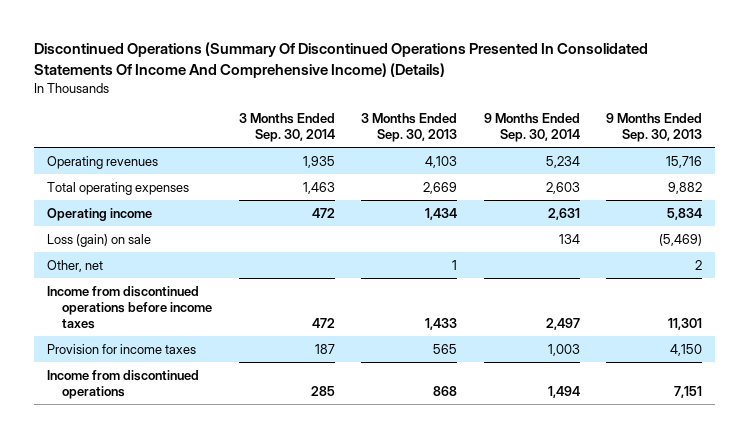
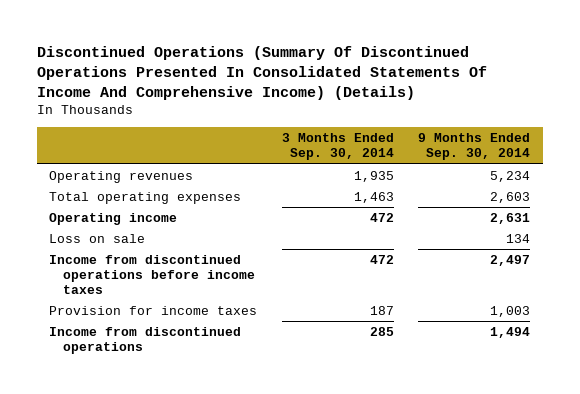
- | 3 Months Ended Sep. 30, 2014 | 3 Months Ended Sep. 30, 2013 | 9 Months Ended Sep. 30, 2014 | 9 Months Ended Sep. 30, 2013
+ | 3 Months Ended Sep. 30, 2014 | 9 Months Ended Sep. 30, 2014
- Loss (gain) on sale | | | 134 | (5,469)
- Other, net | | 1 | | 2
+ Loss on sale | | 134

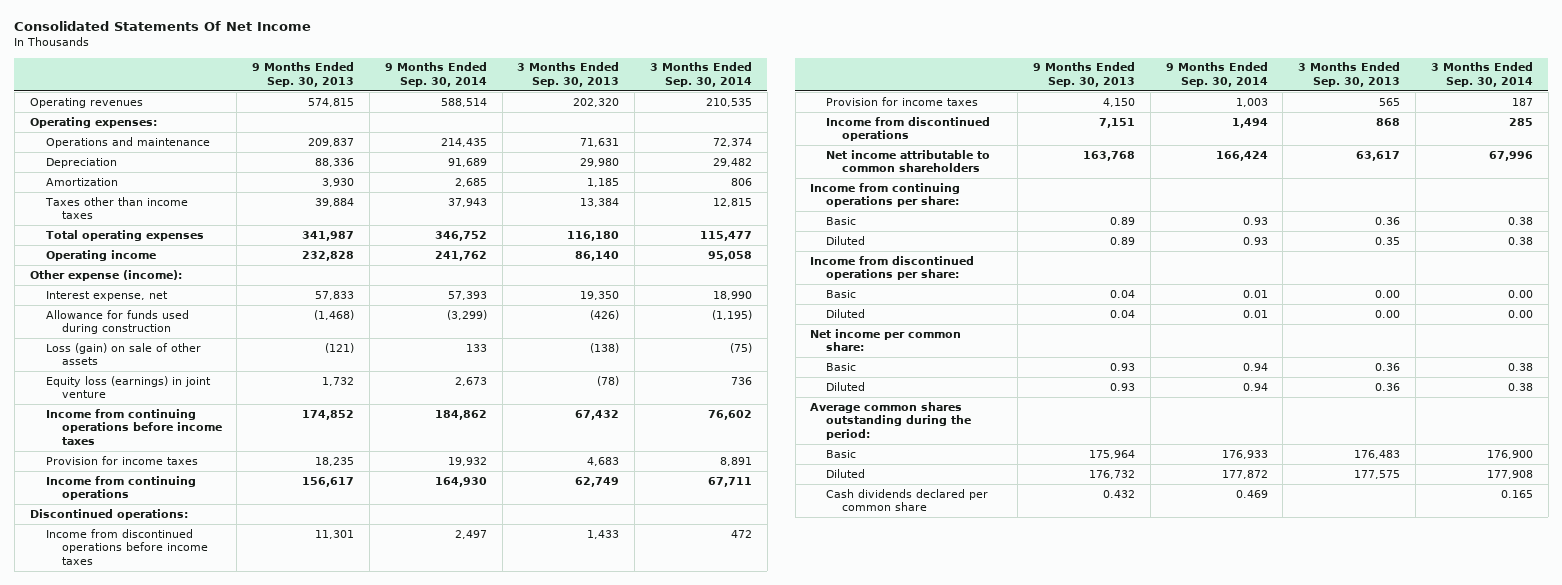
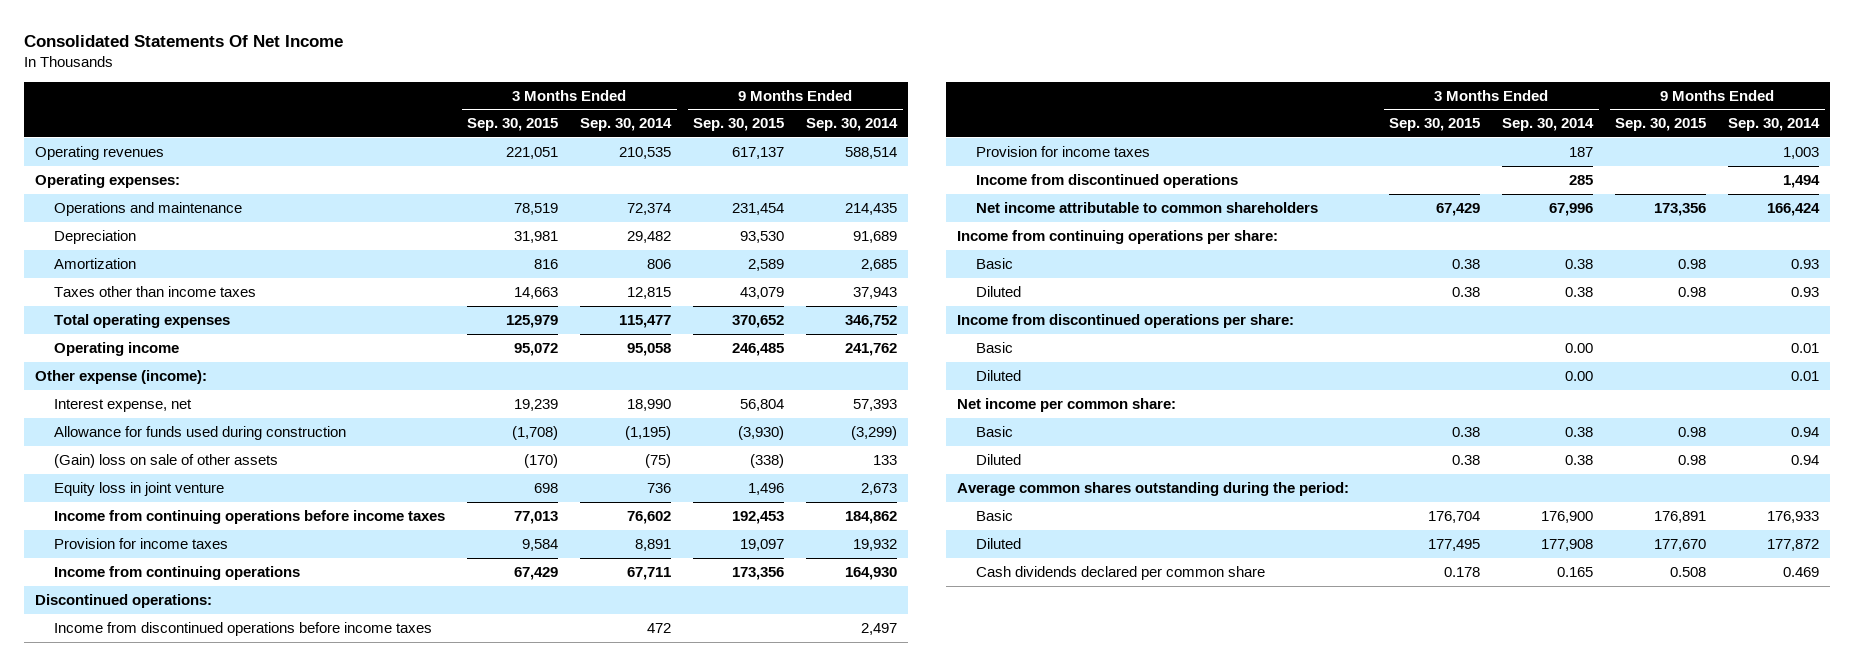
- | 9 Months Ended Sep. 30, 2013 | 9 Months Ended Sep. 30, 2014 | 3 Months Ended Sep. 30, 2013 | 3 Months Ended Sep. 30, 2014
+ | 3 Months Ended Sep. 30, 2015 | 3 Months Ended Sep. 30, 2014 | 9 Months Ended Sep. 30, 2015 | 9 Months Ended Sep. 30, 2014
- Loss (gain) on sale of other assets | (121) | 133 | (138) | (75)
- Equity loss (earnings) in joint venture | 1,732 | 2,673 | (78) | 736
+ (Gain) loss on sale of other assets | (170) | (75) | (338) | 133
+ Equity loss in joint venture | 698 | 736 | 1,496 | 2,673

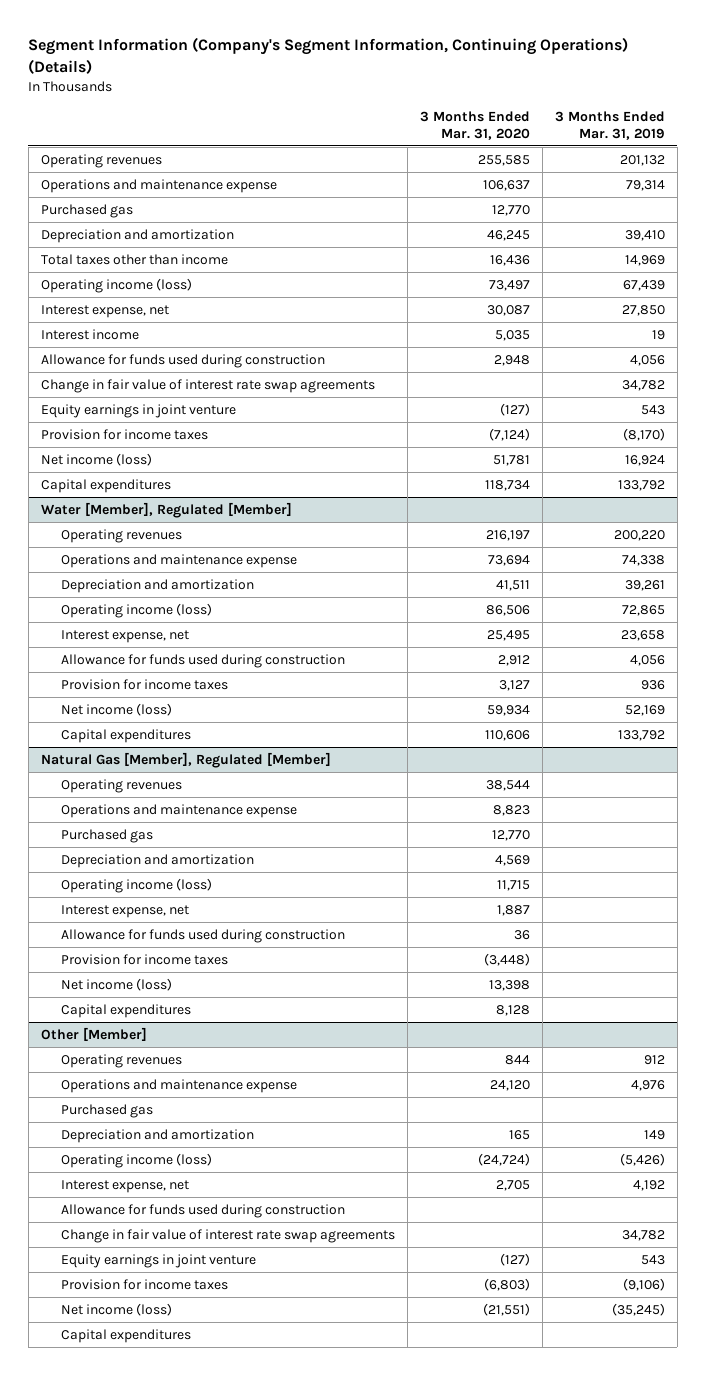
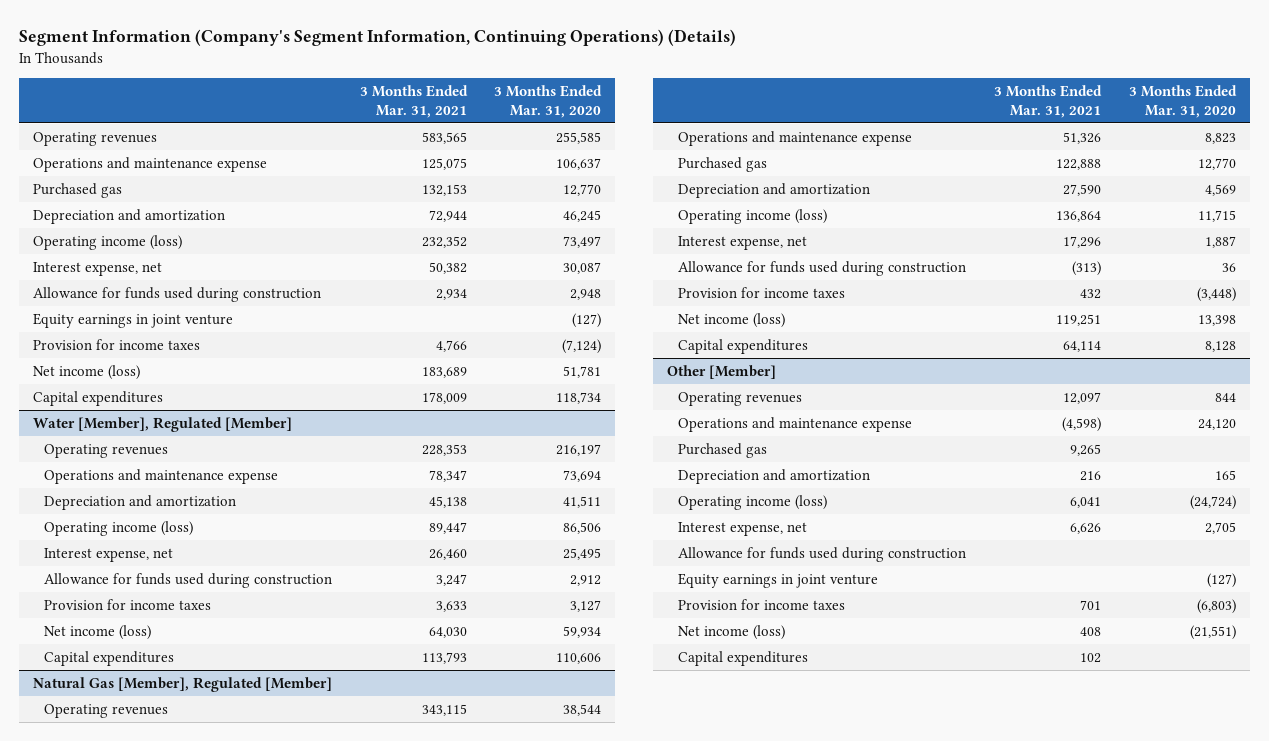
- | 3 Months Ended Mar. 31, 2020 | 3 Months Ended Mar. 31, 2019
+ | 3 Months Ended Mar. 31, 2021 | 3 Months Ended Mar. 31, 2020
- Total taxes other than income | 16,436 | 14,969
- Interest income | 5,035 | 19
- Change in fair value of interest rate swap agreements | | 34,782
@ Other [Member]
- Change in fair value of interest rate swap agreements | | 34,782

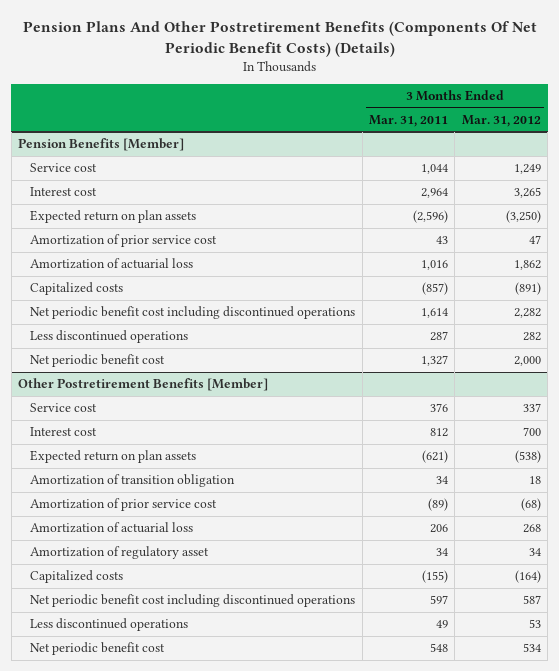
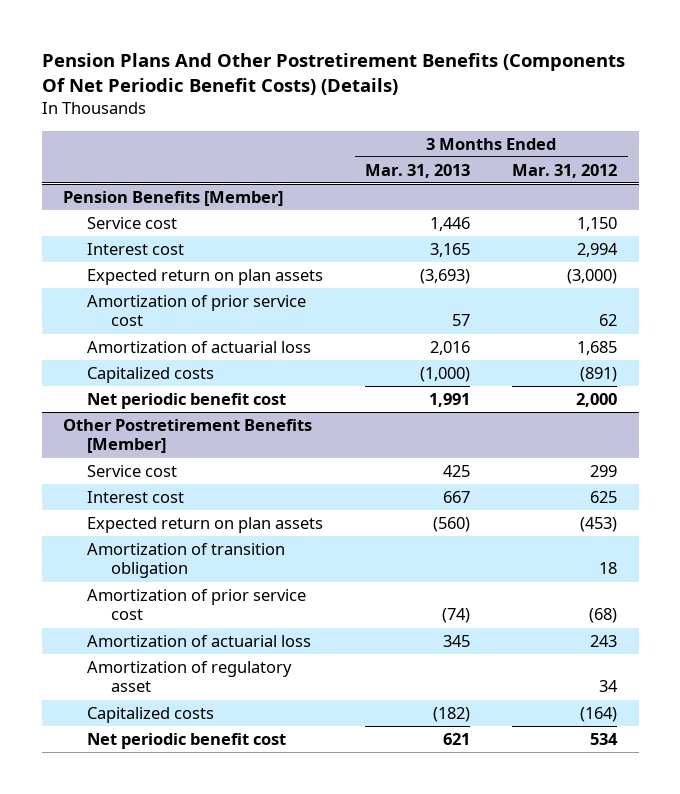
- | 3 Months Ended Mar. 31, 2011 | 3 Months Ended Mar. 31, 2012
+ | 3 Months Ended Mar. 31, 2013 | 3 Months Ended Mar. 31, 2012
@ Pension Benefits [Member]
- Service cost | 1,044 | 1,249
- Interest cost | 2,964 | 3,265
- Expected return on plan assets | (2,596) | (3,250)
- Amortization of prior service cost | 43 | 47
- Amortization of actuarial loss | 1,016 | 1,862
+ Service cost | 1,446 | 1,150
+ Interest cost | 3,165 | 2,994
+ Expected return on plan assets | (3,693) | (3,000)
+ Amortization of prior service cost | 57 | 62
+ Amortization of actuarial loss | 2,016 | 1,685
- Net periodic benefit cost including discontinued operations | 1,614 | 2,282
- Less discontinued operations | 287 | 282
@ Other Postretirement Benefits [Member]
- Service cost | 376 | 337
- Interest cost | 812 | 700
- Expected return on plan assets | (621) | (538)
+ Service cost | 425 | 299
+ Interest cost | 667 | 625
+ Expected return on plan assets | (560) | (453)
- Amortization of actuarial loss | 206 | 268
+ Amortization of actuarial loss | 345 | 243
- Net periodic benefit cost including discontinued operations | 597 | 587
- Less discontinued operations | 49 | 53

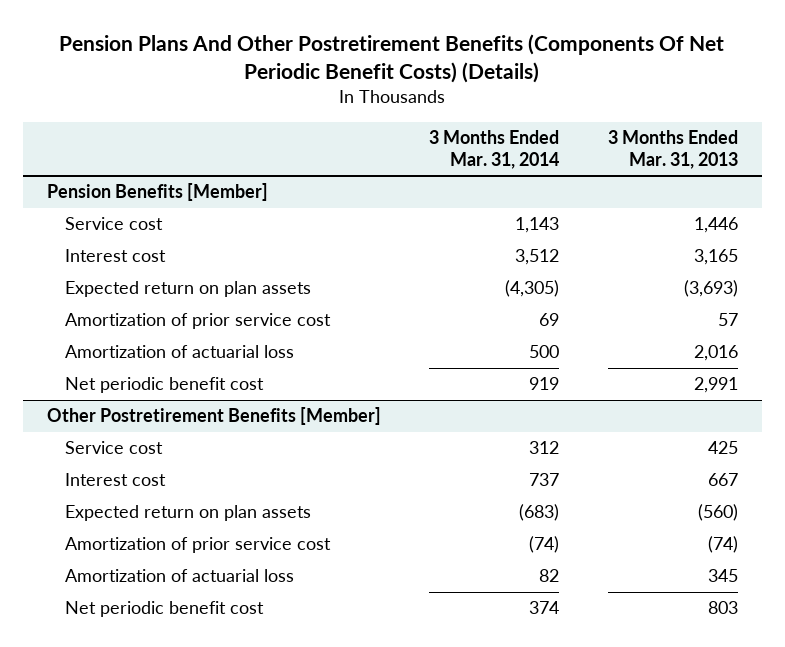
- | 3 Months Ended Mar. 31, 2013 | 3 Months Ended Mar. 31, 2012
+ | 3 Months Ended Mar. 31, 2014 | 3 Months Ended Mar. 31, 2013
@ Pension Benefits [Member]
- Capitalized costs | (1,000) | (891)
- Net periodic benefit cost | 1,991 | 2,000
+ Net periodic benefit cost | 919 | 2,991
@ Other Postretirement Benefits [Member]
- Amortization of transition obligation | | 18
- Amortization of regulatory asset | | 34
- Capitalized costs | (182) | (164)
- Net periodic benefit cost | 621 | 534
+ Net periodic benefit cost | 374 | 803

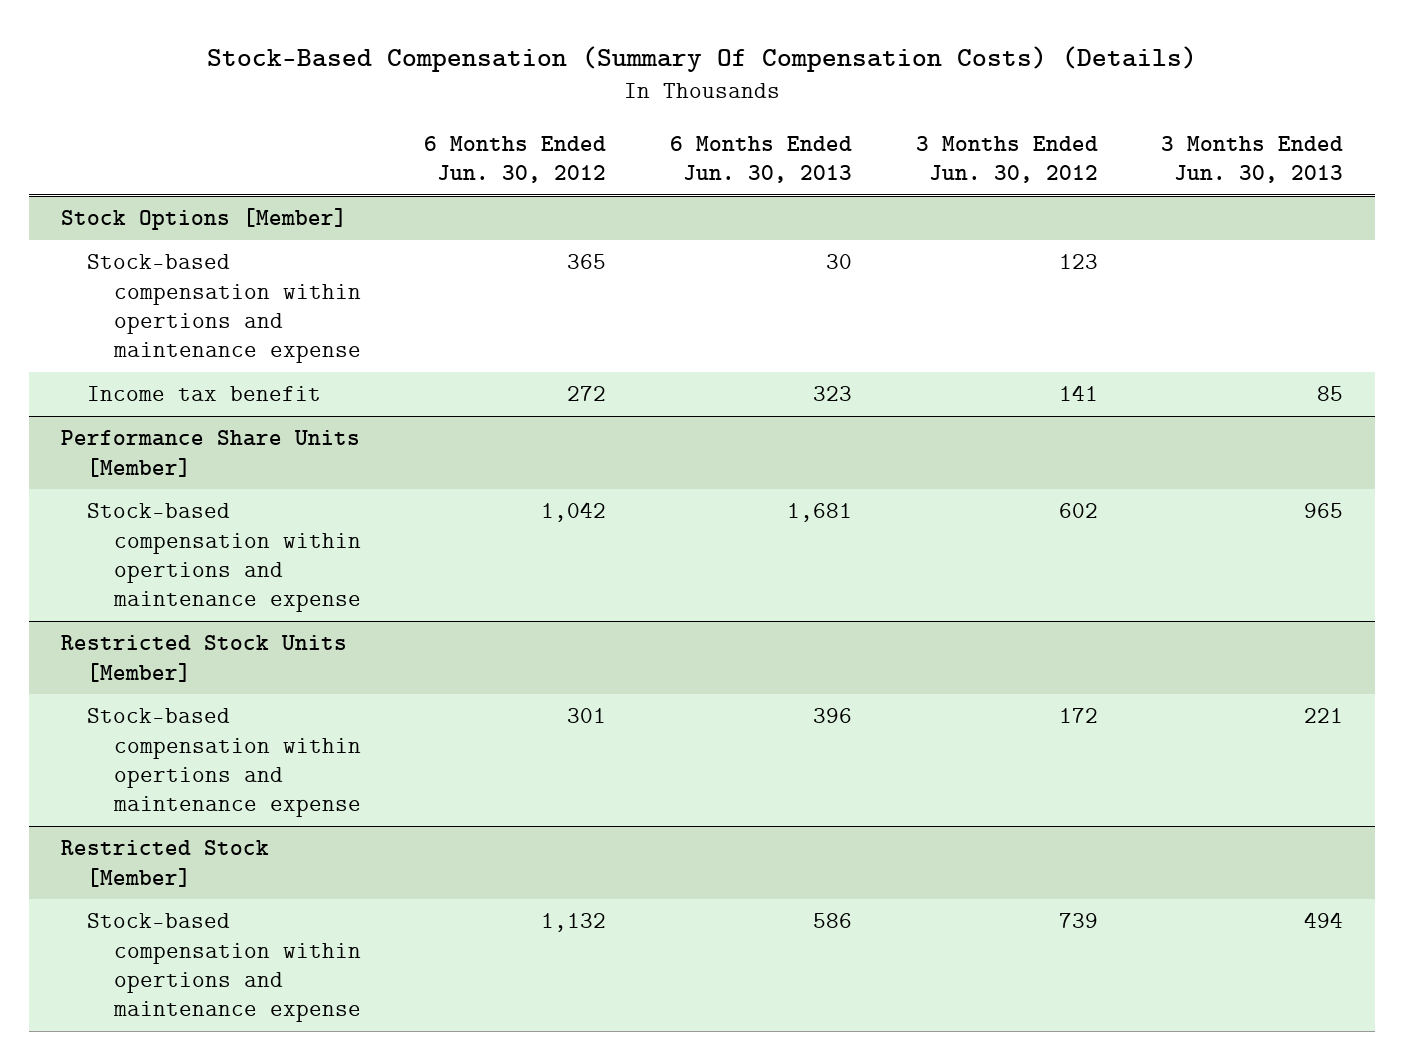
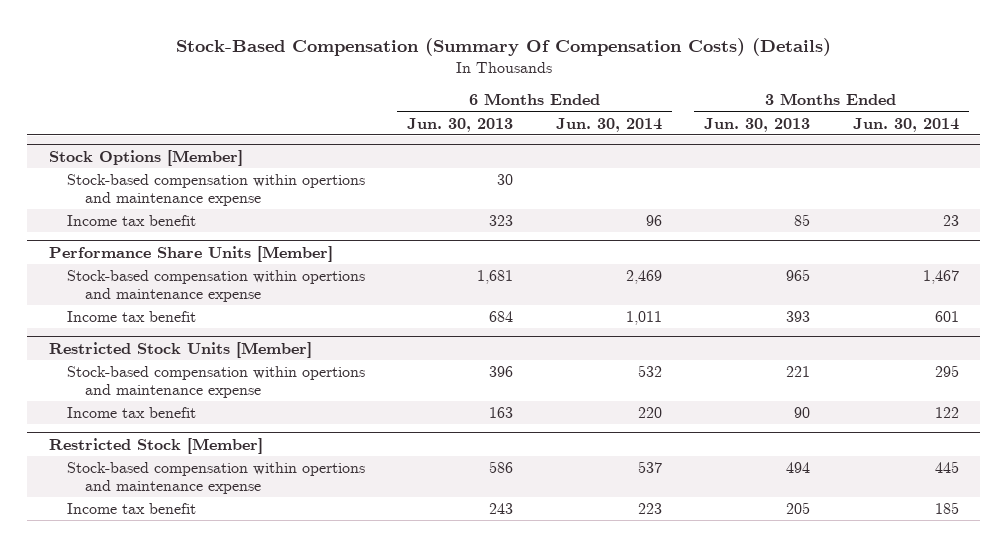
- | 6 Months Ended Jun. 30, 2012 | 6 Months Ended Jun. 30, 2013 | 3 Months Ended Jun. 30, 2012 | 3 Months Ended Jun. 30, 2013
+ | 6 Months Ended Jun. 30, 2013 | 6 Months Ended Jun. 30, 2014 | 3 Months Ended Jun. 30, 2013 | 3 Months Ended Jun. 30, 2014
@ Performance Share Units [Member]
+ Income tax benefit | 684 | 1,011 | 393 | 601
@ Restricted Stock Units [Member]
+ Income tax benefit | 163 | 220 | 90 | 122
@ Restricted Stock [Member]
+ Income tax benefit | 243 | 223 | 205 | 185

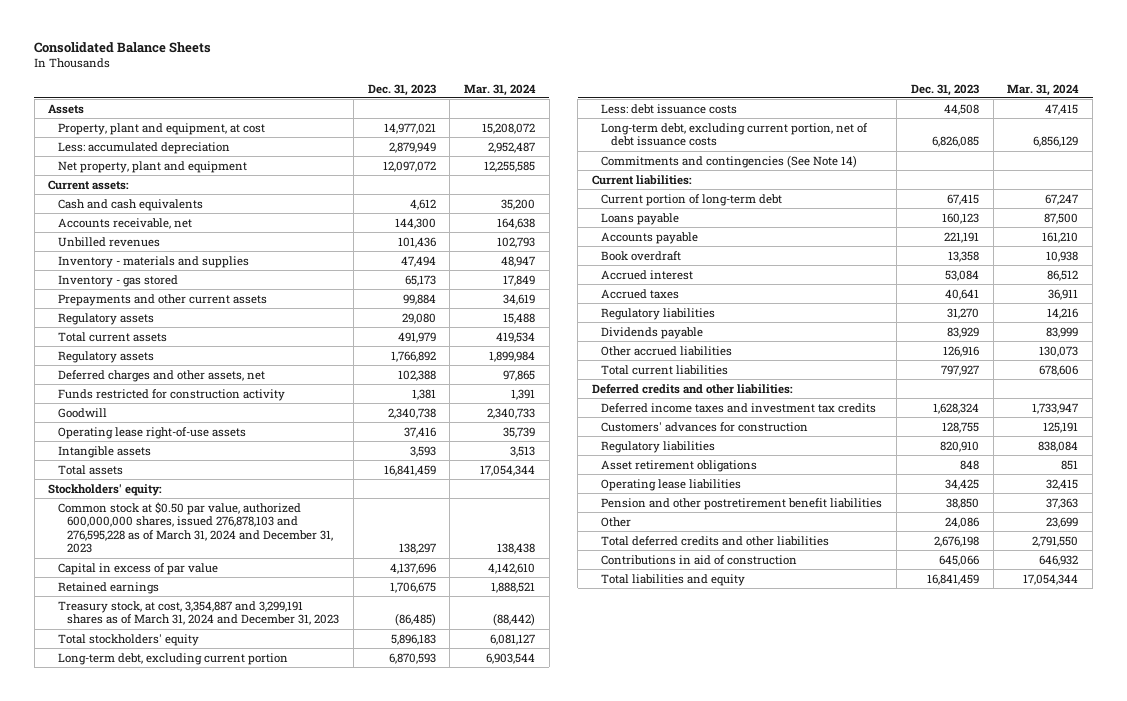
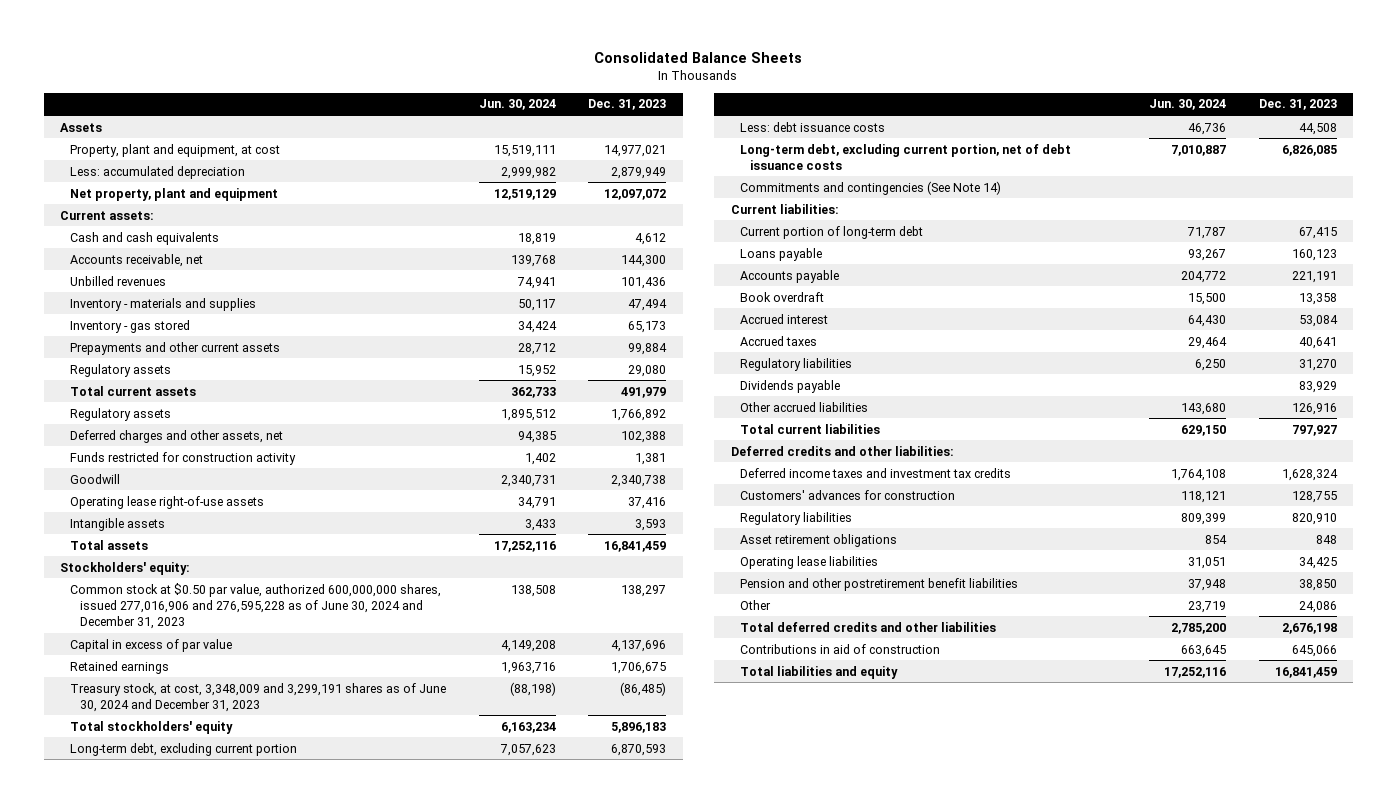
- | Dec. 31, 2023 | Mar. 31, 2024
+ | Jun. 30, 2024 | Dec. 31, 2023
- Common stock at $0.50 par value, authorized 600,000,000 shares, issued 276,878,103 and 276,595,228 as of March 31, 2024 and December 31, 2023 | 138,297 | 138,438
+ Common stock at $0.50 par value, authorized 600,000,000 shares, issued 277,016,906 and 276,595,228 as of June 30, 2024 and December 31, 2023 | 138,508 | 138,297
- Treasury stock, at cost, 3,354,887 and 3,299,191 shares as of March 31, 2024 and December 31, 2023 | (86,485) | (88,442)
+ Treasury stock, at cost, 3,348,009 and 3,299,191 shares as of June 30, 2024 and December 31, 2023 | (88,198) | (86,485)

